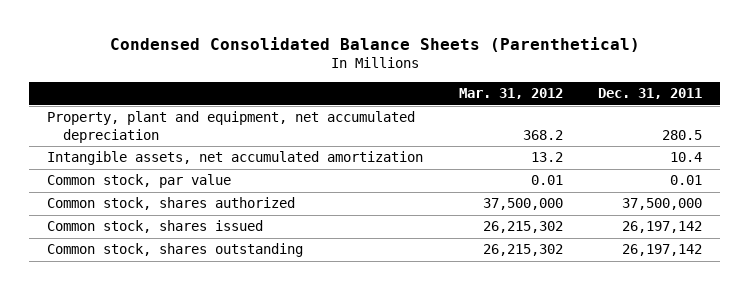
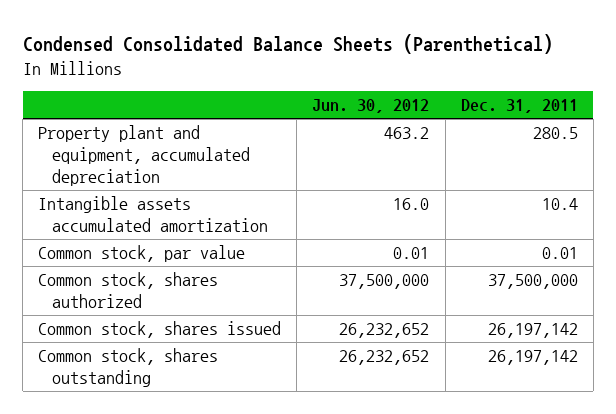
- | Mar. 31, 2012 | Dec. 31, 2011
+ | Jun. 30, 2012 | Dec. 31, 2011
- Property, plant and equipment, net accumulated depreciation | 368.2 | 280.5
- Intangible assets, net accumulated amortization | 13.2 | 10.4
+ Property plant and equipment, accumulated depreciation | 463.2 | 280.5
+ Intangible assets accumulated amortization | 16.0 | 10.4

